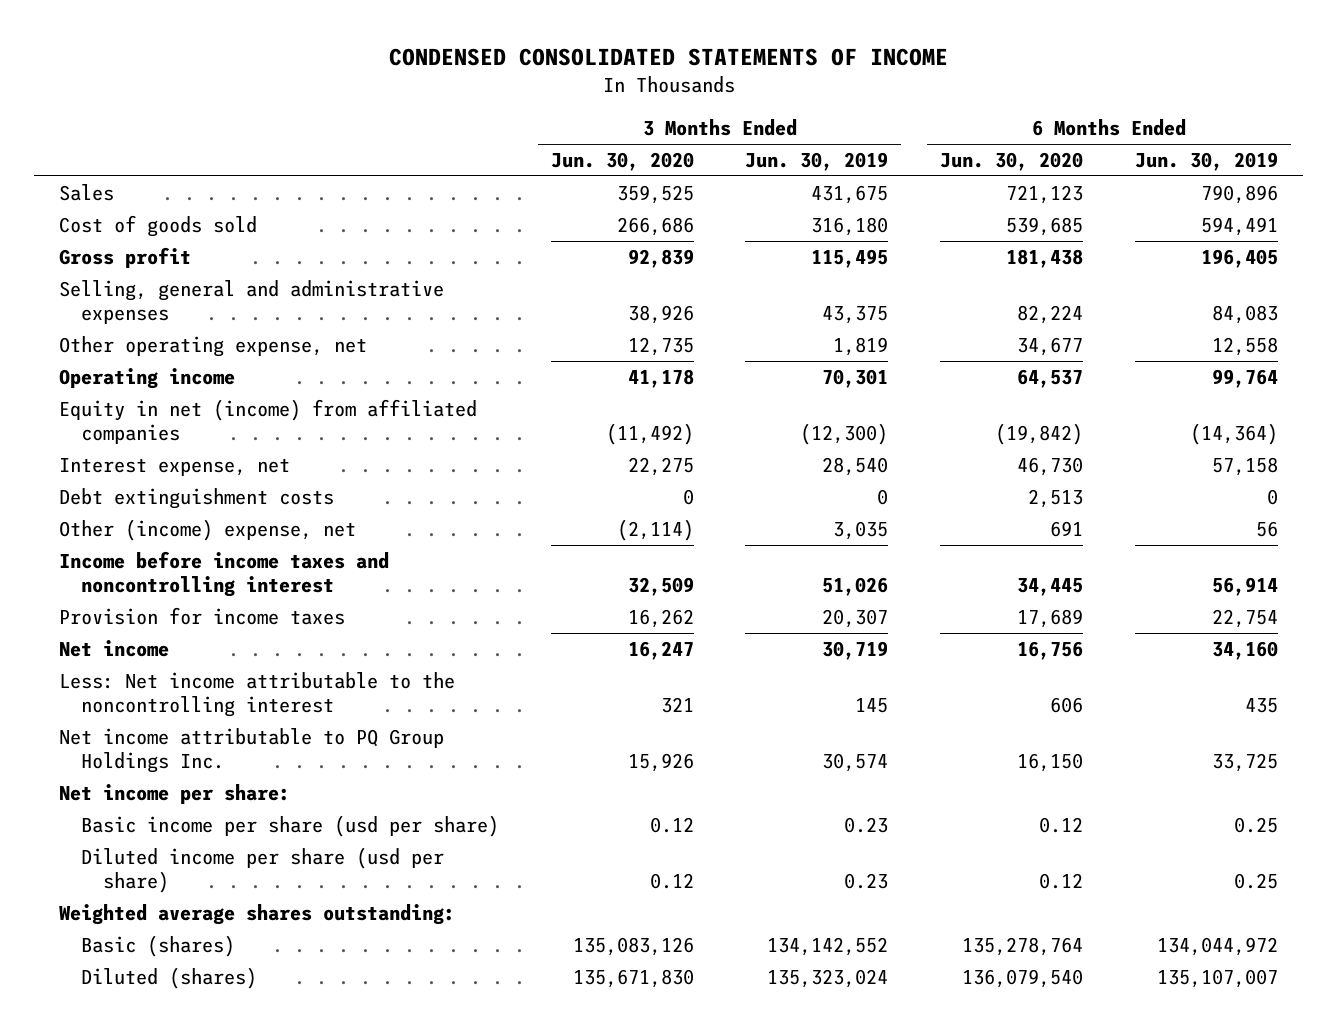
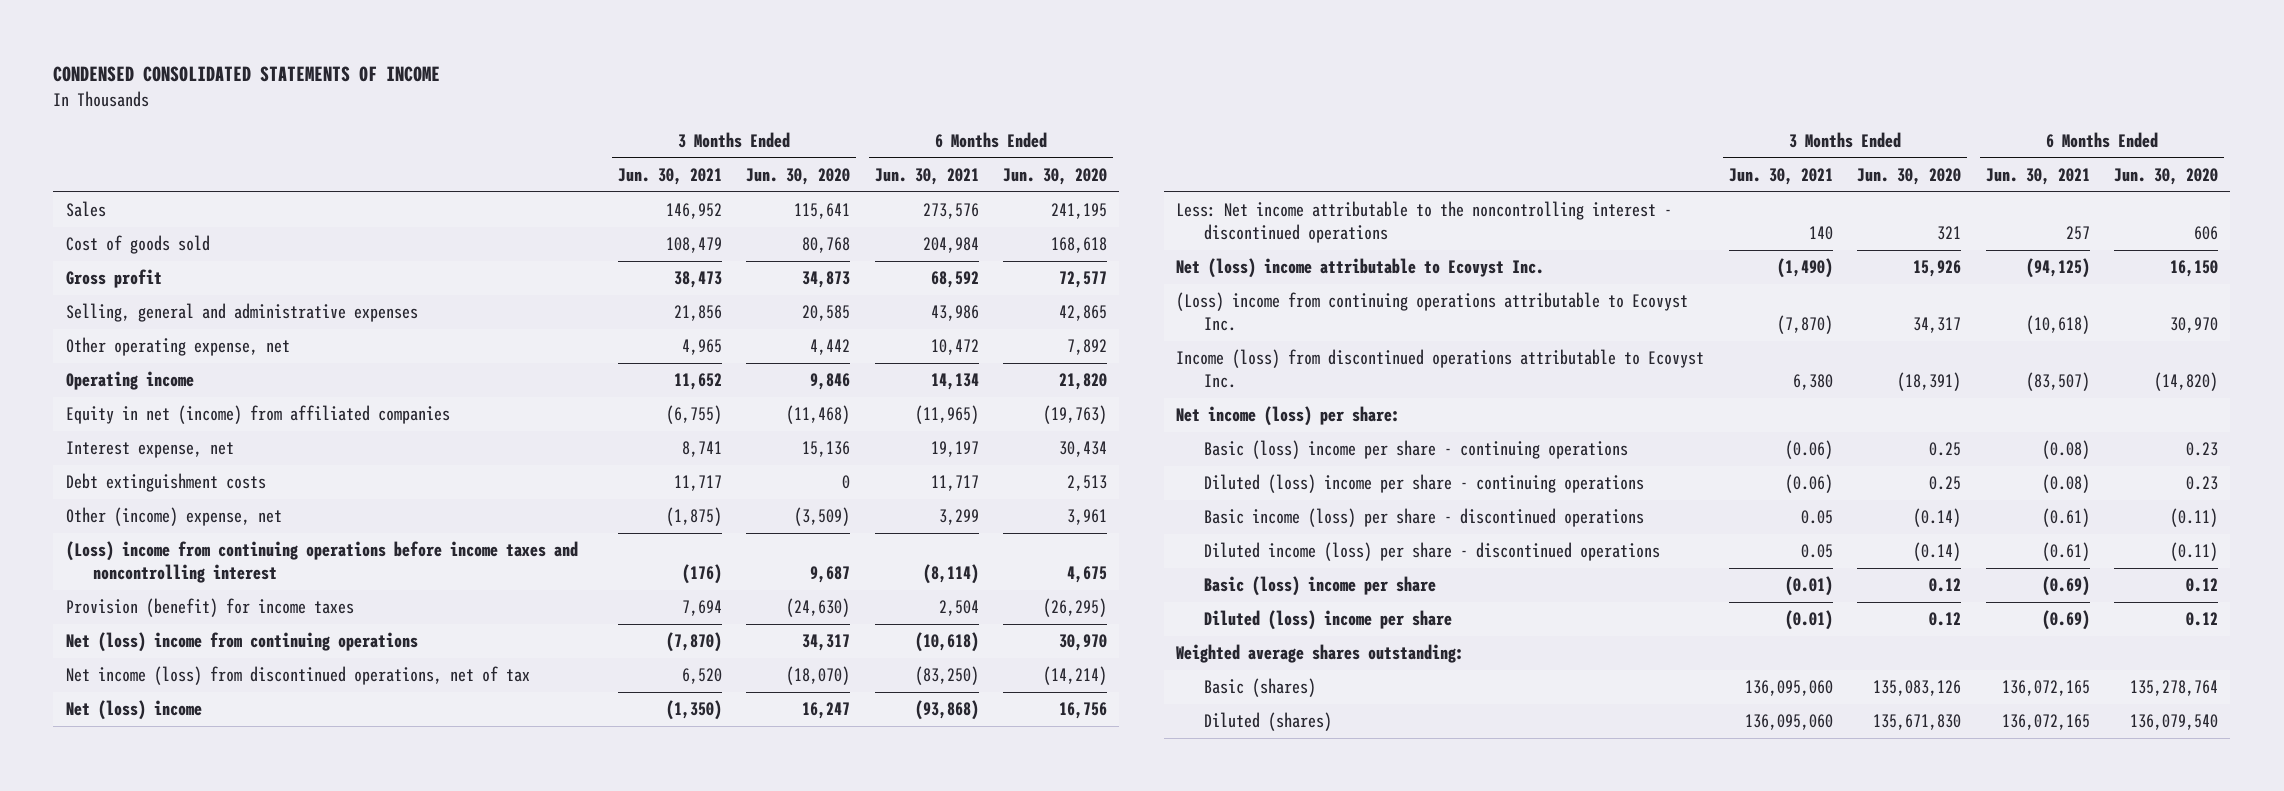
- | 3 Months Ended Jun. 30, 2020 | 3 Months Ended Jun. 30, 2019 | 6 Months Ended Jun. 30, 2020 | 6 Months Ended Jun. 30, 2019
+ | 3 Months Ended Jun. 30, 2021 | 3 Months Ended Jun. 30, 2020 | 6 Months Ended Jun. 30, 2021 | 6 Months Ended Jun. 30, 2020
- Sales | 359,525 | 431,675 | 721,123 | 790,896
- Cost of goods sold | 266,686 | 316,180 | 539,685 | 594,491
- Gross profit | 92,839 | 115,495 | 181,438 | 196,405
- Selling, general and administrative expenses | 38,926 | 43,375 | 82,224 | 84,083
- Other operating expense, net | 12,735 | 1,819 | 34,677 | 12,558
- Operating income | 41,178 | 70,301 | 64,537 | 99,764
- Equity in net (income) from affiliated companies | (11,492) | (12,300) | (19,842) | (14,364)
- Interest expense, net | 22,275 | 28,540 | 46,730 | 57,158
+ Sales | 146,952 | 115,641 | 273,576 | 241,195
+ Cost of goods sold | 108,479 | 80,768 | 204,984 | 168,618
+ Gross profit | 38,473 | 34,873 | 68,592 | 72,577
+ Selling, general and administrative expenses | 21,856 | 20,585 | 43,986 | 42,865
+ Other operating expense, net | 4,965 | 4,442 | 10,472 | 7,892
+ Operating income | 11,652 | 9,846 | 14,134 | 21,820
+ Equity in net (income) from affiliated companies | (6,755) | (11,468) | (11,965) | (19,763)
+ Interest expense, net | 8,741 | 15,136 | 19,197 | 30,434
- Other (income) expense, net | (2,114) | 3,035 | 691 | 56
- Income before income taxes and noncontrolling interest | 32,509 | 51,026 | 34,445 | 56,914
- Provision for income taxes | 16,262 | 20,307 | 17,689 | 22,754
- Net income | 16,247 | 30,719 | 16,756 | 34,160
- Less: Net income attributable to the noncontrolling interest | 321 | 145 | 606 | 435
- Net income attributable to PQ Group Holdings Inc. | 15,926 | 30,574 | 16,150 | 33,725
- Net income per share:
- Basic income per share (usd per share) | 0.12 | 0.23 | 0.12 | 0.25
- Diluted income per share (usd per share) | 0.12 | 0.23 | 0.12 | 0.25
+ Other (income) expense, net | (1,875) | (3,509) | 3,299 | 3,961
+ (Loss) income from continuing operations before income taxes and noncontrolling interest | (176) | 9,687 | (8,114) | 4,675
+ Provision (benefit) for income taxes | 7,694 | (24,630) | 2,504 | (26,295)
+ Net (loss) income from continuing operations | (7,870) | 34,317 | (10,618) | 30,970
+ Net income (loss) from discontinued operations, net of tax | 6,520 | (18,070) | (83,250) | (14,214)
+ Net (loss) income | (1,350) | 16,247 | (93,868) | 16,756
+ Less: Net income attributable to the noncontrolling interest - discontinued operations | 140 | 321 | 257 | 606
+ Net (loss) income attributable to Ecovyst Inc. | (1,490) | 15,926 | (94,125) | 16,150
+ (Loss) income from continuing operations attributable to Ecovyst Inc. | (7,870) | 34,317 | (10,618) | 30,970
+ Income (loss) from discontinued operations attributable to Ecovyst Inc. | 6,380 | (18,391) | (83,507) | (14,820)
+ Net income (loss) per share:
+ Basic (loss) income per share - continuing operations | (0.06) | 0.25 | (0.08) | 0.23
+ Diluted (loss) income per share - continuing operations | (0.06) | 0.25 | (0.08) | 0.23
+ Basic income (loss) per share - discontinued operations | 0.05 | (0.14) | (0.61) | (0.11)
+ Diluted income (loss) per share - discontinued operations | 0.05 | (0.14) | (0.61) | (0.11)
+ Basic (loss) income per share | (0.01) | 0.12 | (0.69) | 0.12
+ Diluted (loss) income per share | (0.01) | 0.12 | (0.69) | 0.12

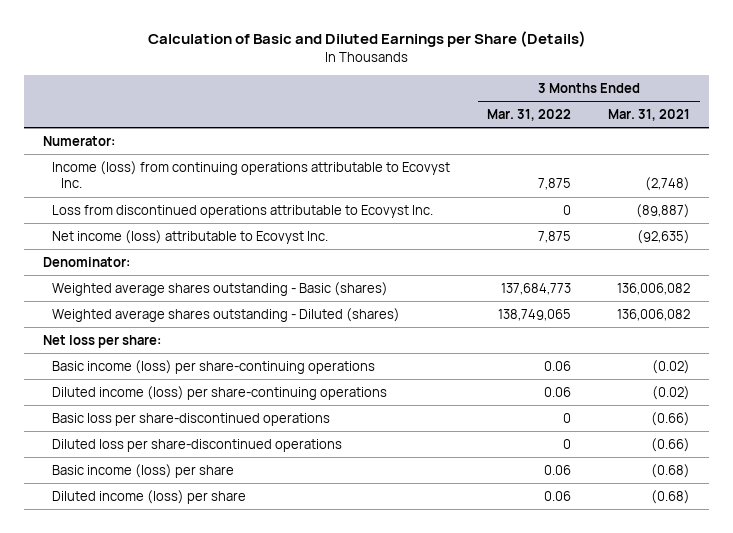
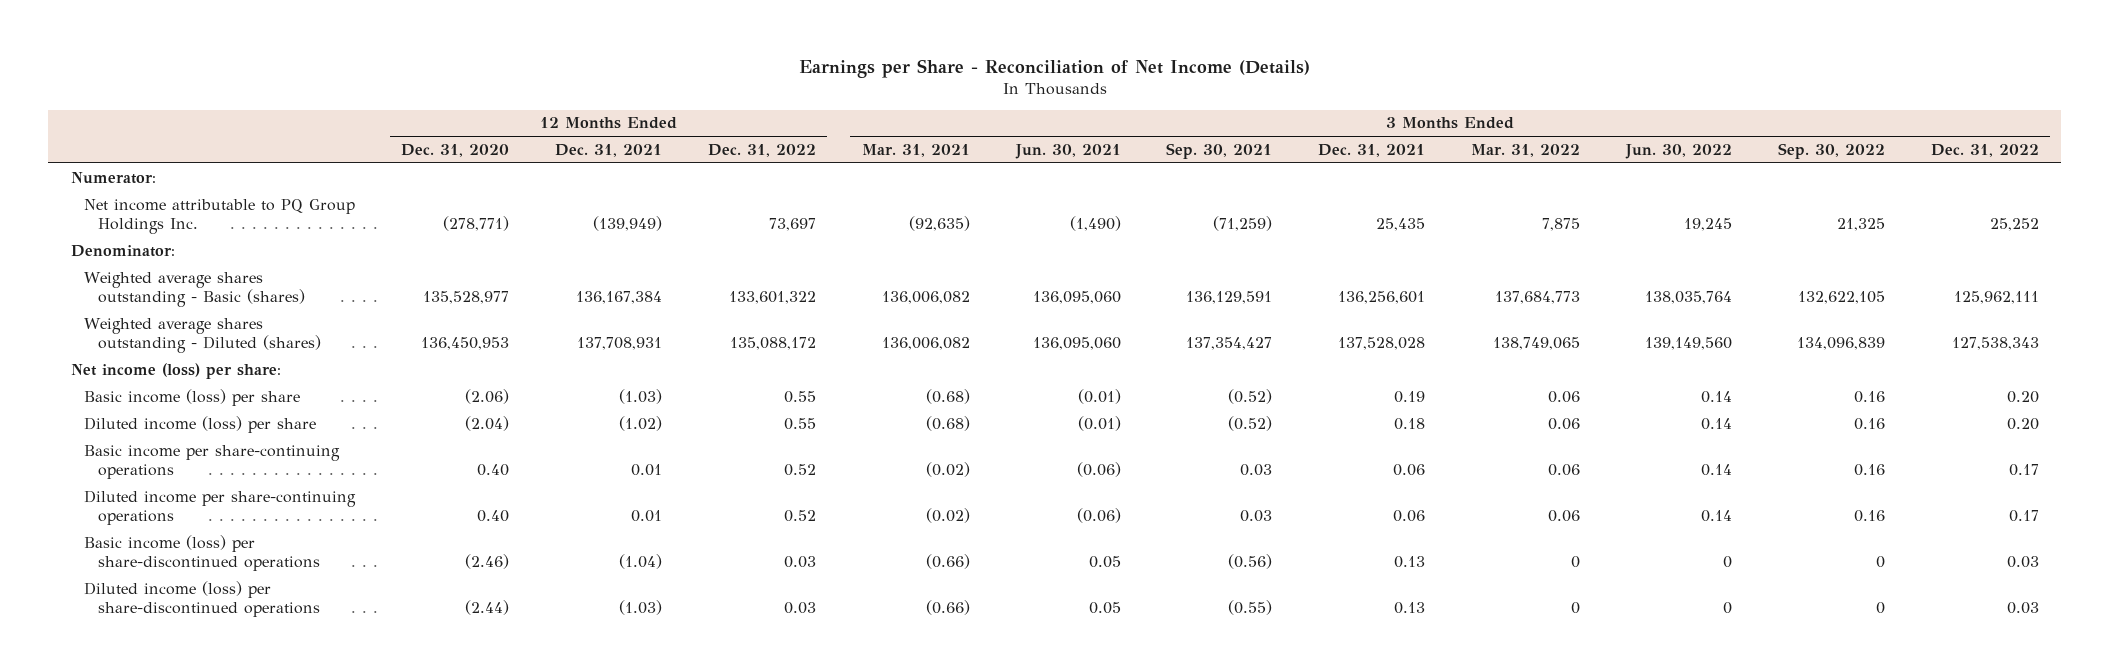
- Calculation of Basic and Diluted Earnings per Share (Details)
+ Earnings per Share - Reconciliation of Net Income (Details)
- | 3 Months Ended Mar. 31, 2022 | 3 Months Ended Mar. 31, 2021
+ | 12 Months Ended Dec. 31, 2020 | 12 Months Ended Dec. 31, 2021 | 12 Months Ended Dec. 31, 2022 | 3 Months Ended Mar. 31, 2021 | 3 Months Ended Jun. 30, 2021 | 3 Months Ended Sep. 30, 2021 | 3 Months Ended Dec. 31, 2021 | 3 Months Ended Mar. 31, 2022 | 3 Months Ended Jun. 30, 2022 | 3 Months Ended Sep. 30, 2022 | 3 Months Ended Dec. 31, 2022
- Income (loss) from continuing operations attributable to Ecovyst Inc. | 7,875 | (2,748)
- Loss from discontinued operations attributable to Ecovyst Inc. | 0 | (89,887)
- Net income (loss) attributable to Ecovyst Inc. | 7,875 | (92,635)
+ Net income attributable to PQ Group Holdings Inc. | (278,771) | (139,949) | 73,697 | (92,635) | (1,490) | (71,259) | 25,435 | 7,875 | 19,245 | 21,325 | 25,252
- Net loss per share:
- Basic income (loss) per share-continuing operations | 0.06 | (0.02)
- Diluted income (loss) per share-continuing operations | 0.06 | (0.02)
- Basic loss per share-discontinued operations | 0 | (0.66)
- Diluted loss per share-discontinued operations | 0 | (0.66)
+ Net income (loss) per share:
+ Basic income per share-continuing operations | 0.40 | 0.01 | 0.52 | (0.02) | (0.06) | 0.03 | 0.06 | 0.06 | 0.14 | 0.16 | 0.17
+ Diluted income per share-continuing operations | 0.40 | 0.01 | 0.52 | (0.02) | (0.06) | 0.03 | 0.06 | 0.06 | 0.14 | 0.16 | 0.17
+ Basic income (loss) per share-discontinued operations | (2.46) | (1.04) | 0.03 | (0.66) | 0.05 | (0.56) | 0.13 | 0 | 0 | 0 | 0.03
+ Diluted income (loss) per share-discontinued operations | (2.44) | (1.03) | 0.03 | (0.66) | 0.05 | (0.55) | 0.13 | 0 | 0 | 0 | 0.03

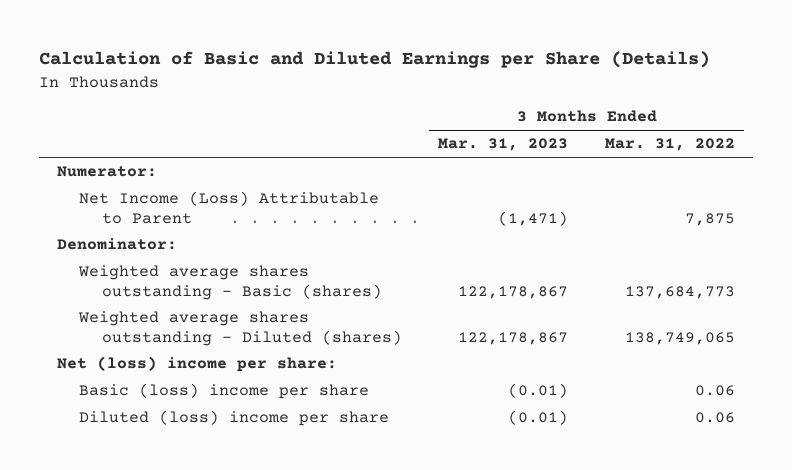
- Earnings per Share - Reconciliation of Net Income (Details)
+ Calculation of Basic and Diluted Earnings per Share (Details)
- | 12 Months Ended Dec. 31, 2020 | 12 Months Ended Dec. 31, 2021 | 12 Months Ended Dec. 31, 2022 | 3 Months Ended Mar. 31, 2021 | 3 Months Ended Jun. 30, 2021 | 3 Months Ended Sep. 30, 2021 | 3 Months Ended Dec. 31, 2021 | 3 Months Ended Mar. 31, 2022 | 3 Months Ended Jun. 30, 2022 | 3 Months Ended Sep. 30, 2022 | 3 Months Ended Dec. 31, 2022
+ | 3 Months Ended Mar. 31, 2023 | 3 Months Ended Mar. 31, 2022
- Net income attributable to PQ Group Holdings Inc. | (278,771) | (139,949) | 73,697 | (92,635) | (1,490) | (71,259) | 25,435 | 7,875 | 19,245 | 21,325 | 25,252
+ Net Income (Loss) Attributable to Parent | (1,471) | 7,875
- Net income (loss) per share:
- Basic income (loss) per share | (2.06) | (1.03) | 0.55 | (0.68) | (0.01) | (0.52) | 0.19 | 0.06 | 0.14 | 0.16 | 0.20
- Diluted income (loss) per share | (2.04) | (1.02) | 0.55 | (0.68) | (0.01) | (0.52) | 0.18 | 0.06 | 0.14 | 0.16 | 0.20
- Basic income per share-continuing operations | 0.40 | 0.01 | 0.52 | (0.02) | (0.06) | 0.03 | 0.06 | 0.06 | 0.14 | 0.16 | 0.17
- Diluted income per share-continuing operations | 0.40 | 0.01 | 0.52 | (0.02) | (0.06) | 0.03 | 0.06 | 0.06 | 0.14 | 0.16 | 0.17
- Basic income (loss) per share-discontinued operations | (2.46) | (1.04) | 0.03 | (0.66) | 0.05 | (0.56) | 0.13 | 0 | 0 | 0 | 0.03
- Diluted income (loss) per share-discontinued operations | (2.44) | (1.03) | 0.03 | (0.66) | 0.05 | (0.55) | 0.13 | 0 | 0 | 0 | 0.03
+ Net (loss) income per share:
+ Basic (loss) income per share | (0.01) | 0.06
+ Diluted (loss) income per share | (0.01) | 0.06

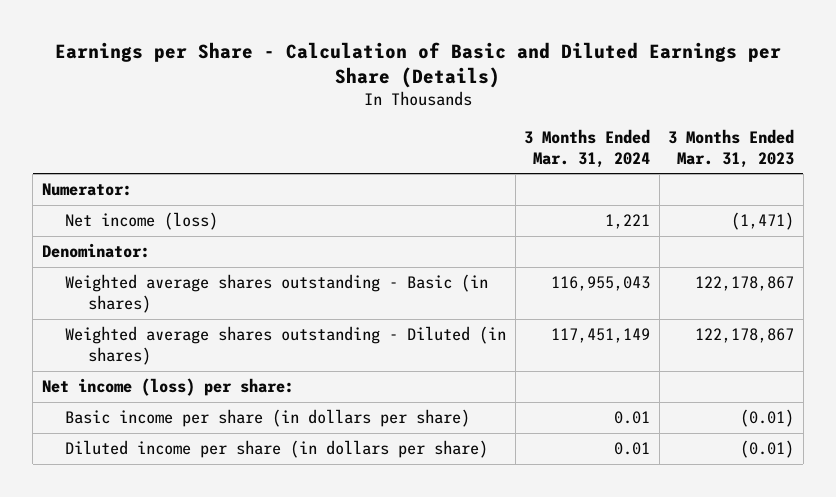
- Calculation of Basic and Diluted Earnings per Share (Details)
+ Earnings per Share - Calculation of Basic and Diluted Earnings per Share (Details)
- | 3 Months Ended Mar. 31, 2023 | 3 Months Ended Mar. 31, 2022
+ | 3 Months Ended Mar. 31, 2024 | 3 Months Ended Mar. 31, 2023
- Net Income (Loss) Attributable to Parent | (1,471) | 7,875
+ Net income (loss) | 1,221 | (1,471)
- Weighted average shares outstanding - Basic (shares) | 122,178,867 | 137,684,773
- Weighted average shares outstanding - Diluted (shares) | 122,178,867 | 138,749,065
- Net (loss) income per share:
- Basic (loss) income per share | (0.01) | 0.06
- Diluted (loss) income per share | (0.01) | 0.06
+ Weighted average shares outstanding - Basic (in shares) | 116,955,043 | 122,178,867
+ Weighted average shares outstanding - Diluted (in shares) | 117,451,149 | 122,178,867
+ Net income (loss) per share:
+ Basic income per share (in dollars per share) | 0.01 | (0.01)
+ Diluted income per share (in dollars per share) | 0.01 | (0.01)

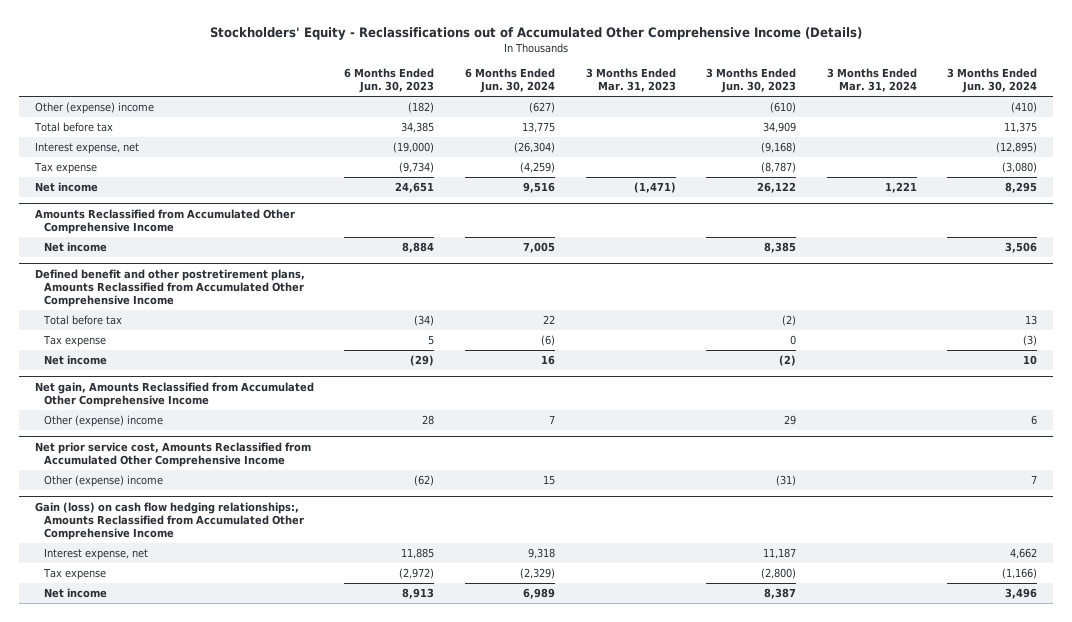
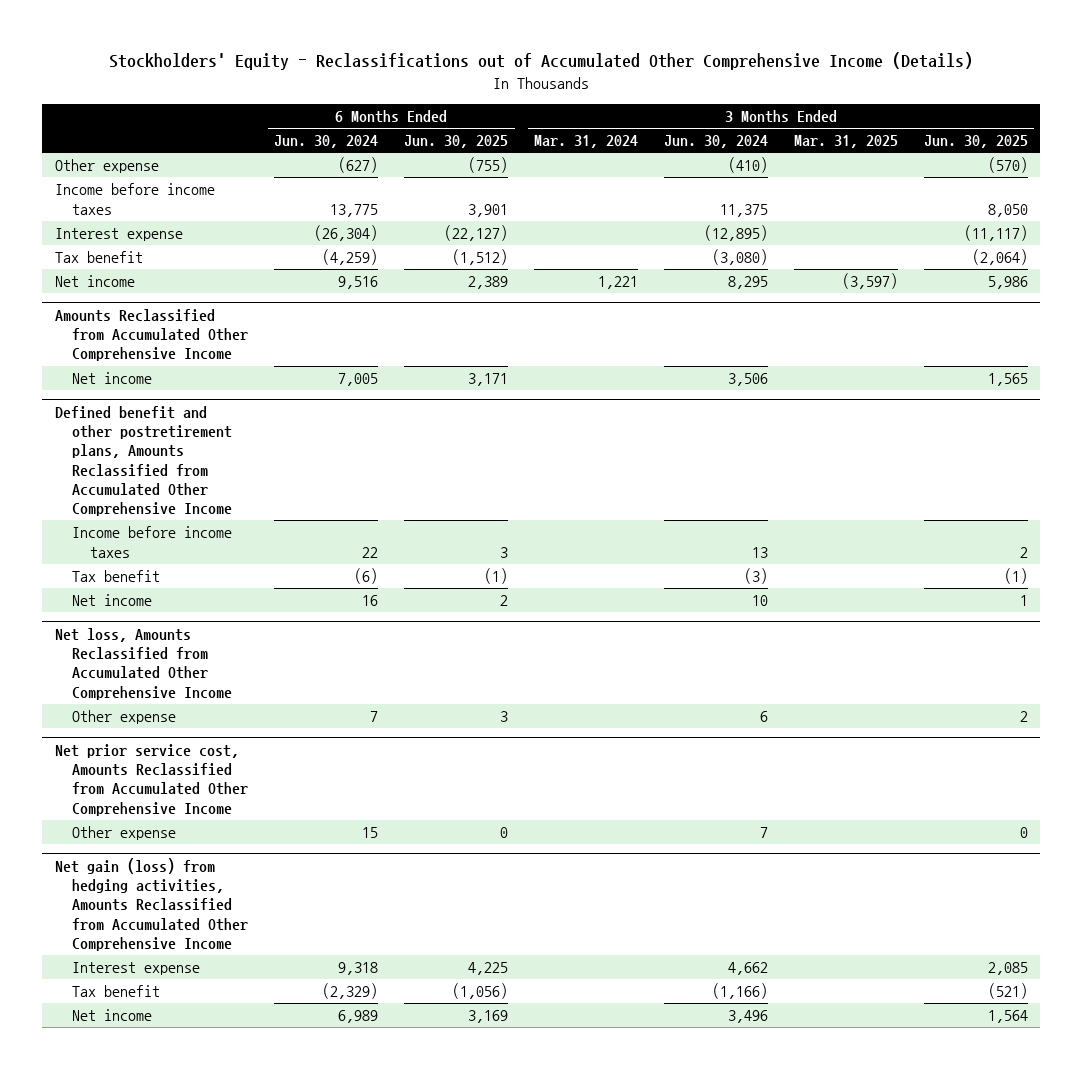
- | 6 Months Ended Jun. 30, 2023 | 6 Months Ended Jun. 30, 2024 | 3 Months Ended Mar. 31, 2023 | 3 Months Ended Jun. 30, 2023 | 3 Months Ended Mar. 31, 2024 | 3 Months Ended Jun. 30, 2024
+ | 6 Months Ended Jun. 30, 2024 | 6 Months Ended Jun. 30, 2025 | 3 Months Ended Mar. 31, 2024 | 3 Months Ended Jun. 30, 2024 | 3 Months Ended Mar. 31, 2025 | 3 Months Ended Jun. 30, 2025
- Other (expense) income | (182) | (627) | | (610) | | (410)
- Total before tax | 34,385 | 13,775 | | 34,909 | | 11,375
- Interest expense, net | (19,000) | (26,304) | | (9,168) | | (12,895)
- Tax expense | (9,734) | (4,259) | | (8,787) | | (3,080)
+ Other expense | (627) | (755) | | (410) | | (570)
+ Income before income taxes | 13,775 | 3,901 | | 11,375 | | 8,050
+ Interest expense | (26,304) | (22,127) | | (12,895) | | (11,117)
+ Tax benefit | (4,259) | (1,512) | | (3,080) | | (2,064)
@ Defined benefit and other postretirement plans, Amounts Reclassified from Accumulated Other Comprehensive Income
- Total before tax | (34) | 22 | | (2) | | 13
- Tax expense | 5 | (6) | | 0 | | (3)
+ Income before income taxes | 22 | 3 | | 13 | | 2
+ Tax benefit | (6) | (1) | | (3) | | (1)
- Net gain, Amounts Reclassified from Accumulated Other Comprehensive Income
- Other (expense) income | 28 | 7 | | 29 | | 6
+ Net loss, Amounts Reclassified from Accumulated Other Comprehensive Income
+ Other expense | 7 | 3 | | 6 | | 2
@ Net prior service cost, Amounts Reclassified from Accumulated Other Comprehensive Income
- Other (expense) income | (62) | 15 | | (31) | | 7
- Gain (loss) on cash flow hedging relationships:, Amounts Reclassified from Accumulated Other Comprehensive Income
- Interest expense, net | 11,885 | 9,318 | | 11,187 | | 4,662
- Tax expense | (2,972) | (2,329) | | (2,800) | | (1,166)
@ Net prior service cost, Amounts Reclassified from Accumulated Other Comprehensive Income
+ Other expense | 15 | 0 | | 7 | | 0
+ Net gain (loss) from hedging activities, Amounts Reclassified from Accumulated Other Comprehensive Income
+ Interest expense | 9,318 | 4,225 | | 4,662 | | 2,085
+ Tax benefit | (2,329) | (1,056) | | (1,166) | | (521)

